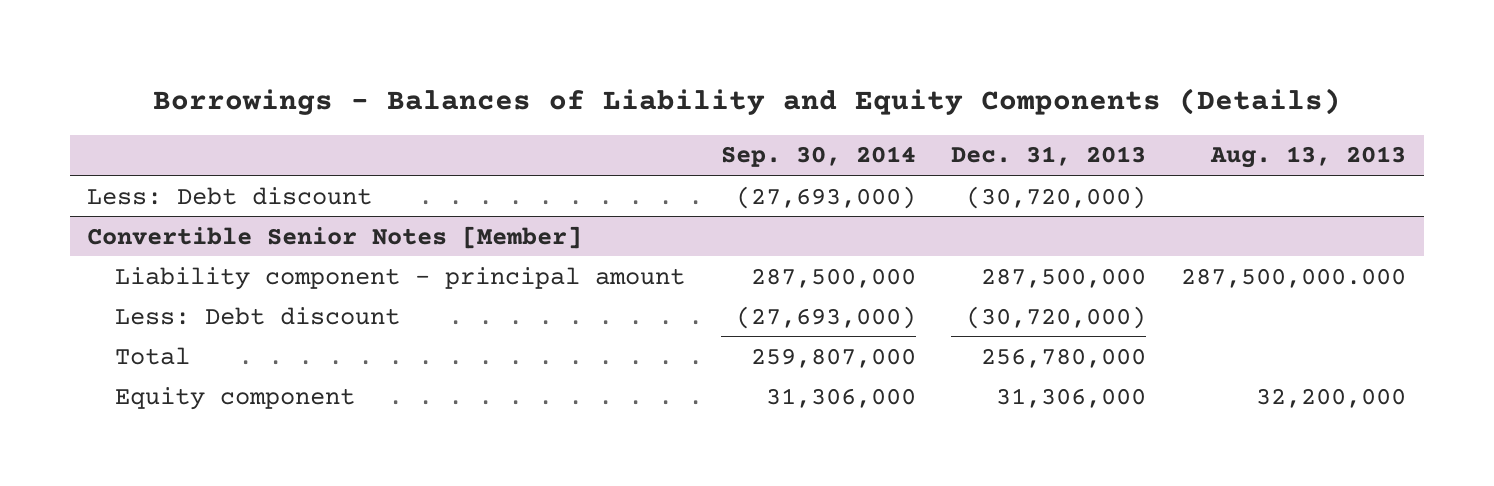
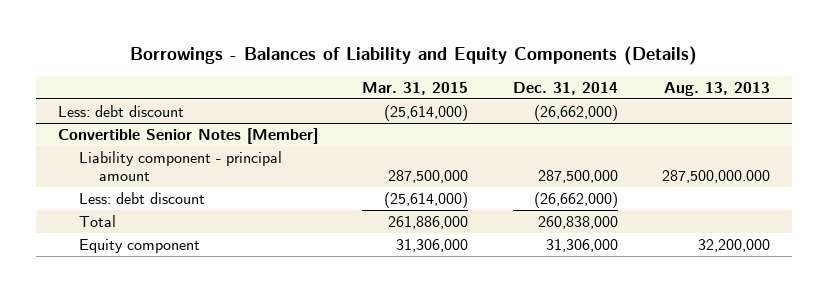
- | Sep. 30, 2014 | Dec. 31, 2013 | Aug. 13, 2013
+ | Mar. 31, 2015 | Dec. 31, 2014 | Aug. 13, 2013
- Less: Debt discount | (27,693,000) | (30,720,000) |
+ Less: debt discount | (25,614,000) | (26,662,000) |
@ Convertible Senior Notes [Member]
- Less: Debt discount | (27,693,000) | (30,720,000) |
+ Less: debt discount | (25,614,000) | (26,662,000) |

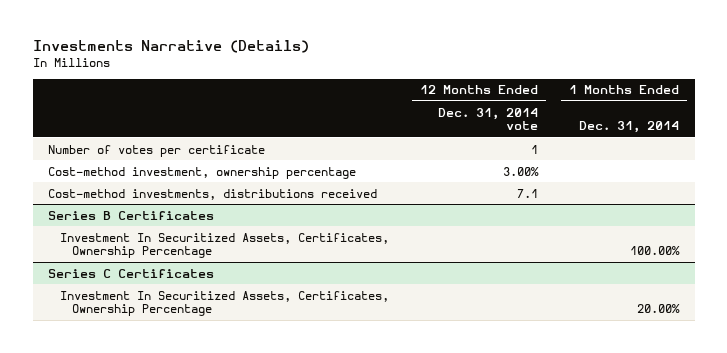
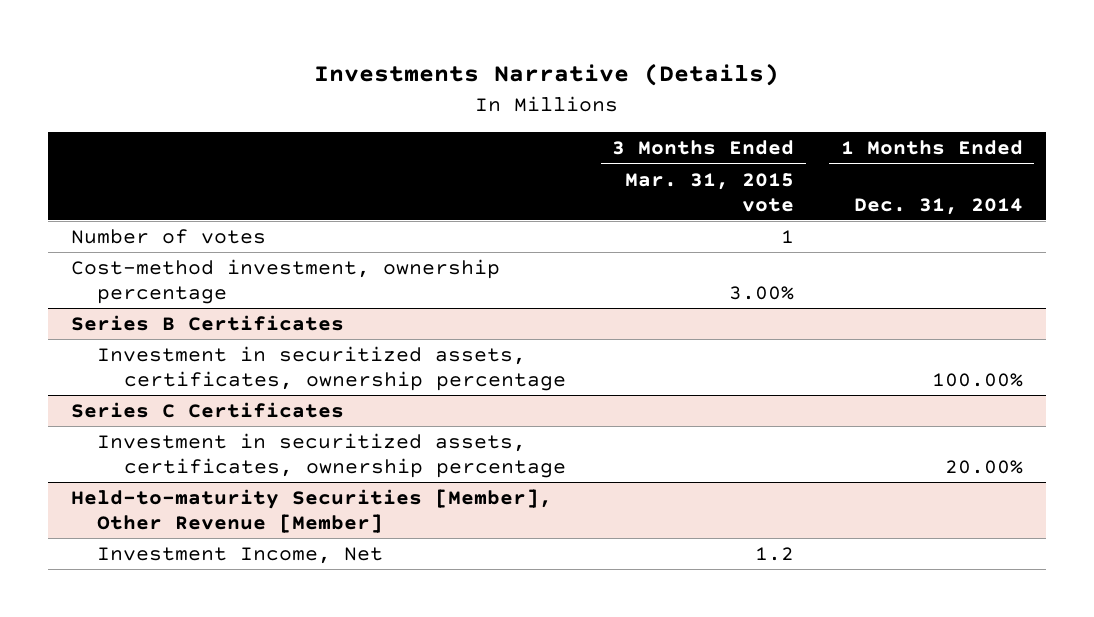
- | 12 Months Ended Dec. 31, 2014 vote | 1 Months Ended Dec. 31, 2014
+ | 3 Months Ended Mar. 31, 2015 vote | 1 Months Ended Dec. 31, 2014
- Number of votes per certificate | 1 |
+ Number of votes | 1 |
- Cost-method investments, distributions received | 7.1 |
@ Series B Certificates
- Investment In Securitized Assets, Certificates, Ownership Percentage | | 100.00%
+ Investment in securitized assets, certificates, ownership percentage | | 100.00%
@ Series C Certificates
- Investment In Securitized Assets, Certificates, Ownership Percentage | | 20.00%
+ Investment in securitized assets, certificates, ownership percentage | | 20.00%
+ Held-to-maturity Securities [Member], Other Revenue [Member]
+ Investment Income, Net | 1.2 |

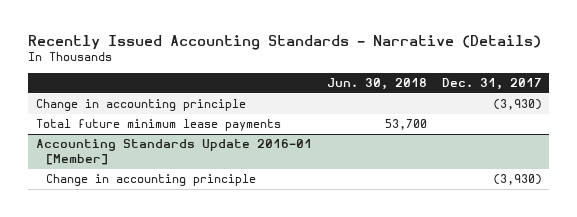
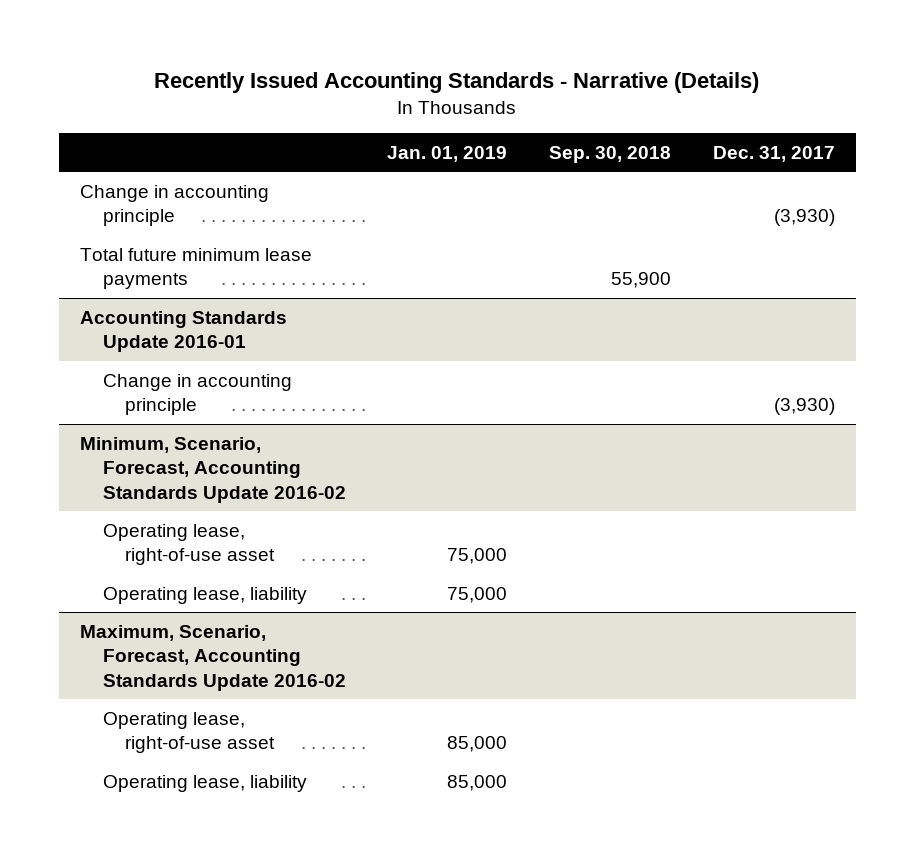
- | Jun. 30, 2018 | Dec. 31, 2017
+ | Jan. 01, 2019 | Sep. 30, 2018 | Dec. 31, 2017
- Accounting Standards Update 2016-01 [Member]
+ Accounting Standards Update 2016-01
+ Minimum, Scenario, Forecast, Accounting Standards Update 2016-02
+ Operating lease, right-of-use asset | 75,000 | |
+ Operating lease, liability | 75,000 | |
+ Maximum, Scenario, Forecast, Accounting Standards Update 2016-02
+ Operating lease, right-of-use asset | 85,000 | |
+ Operating lease, liability | 85,000 | |

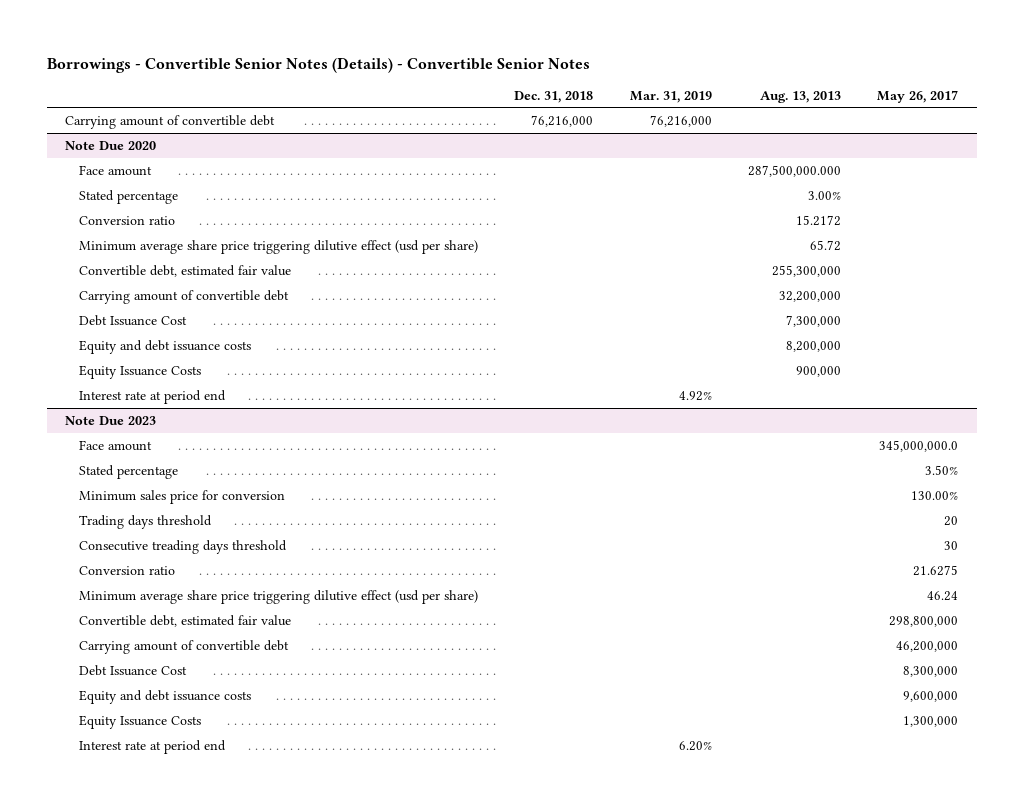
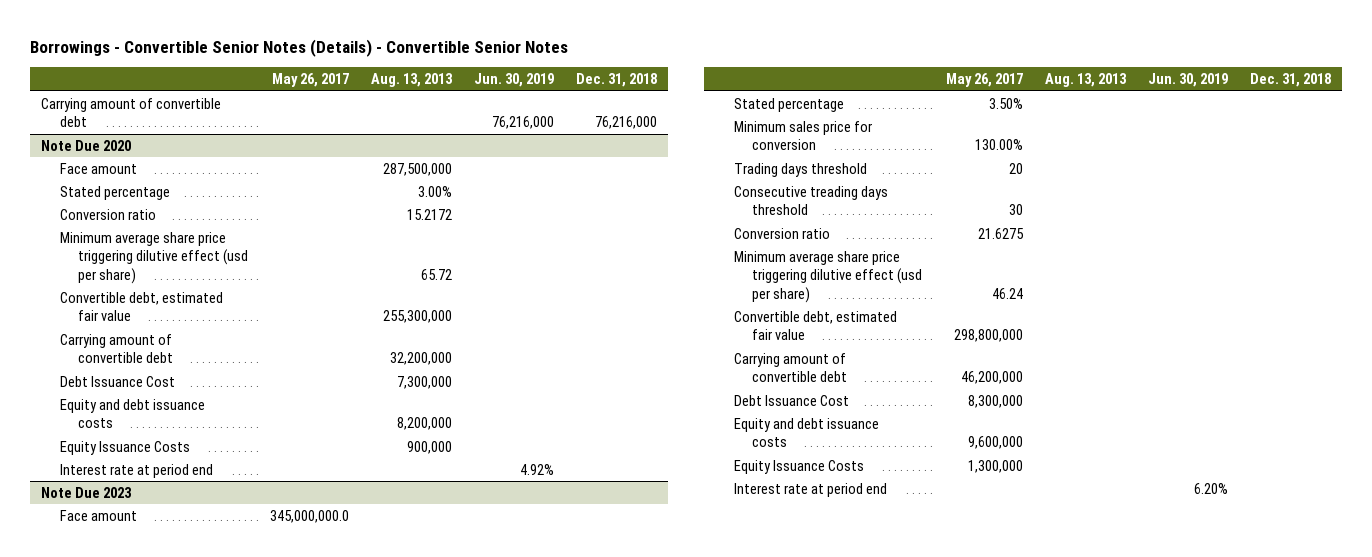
- | Dec. 31, 2018 | Mar. 31, 2019 | Aug. 13, 2013 | May 26, 2017
+ | May 26, 2017 | Aug. 13, 2013 | Jun. 30, 2019 | Dec. 31, 2018
@ Note Due 2020
- Face amount | | | 287,500,000.000 |
+ Face amount | | 287,500,000 | |

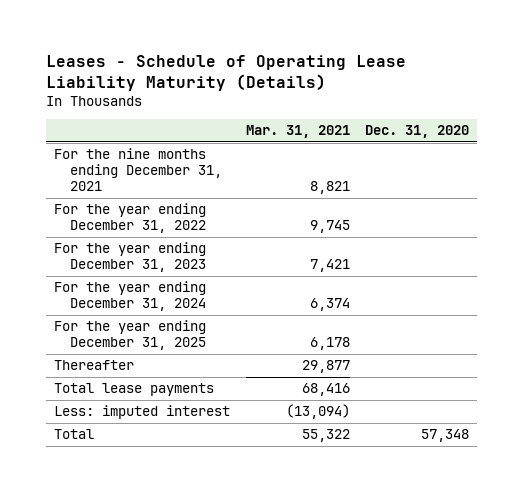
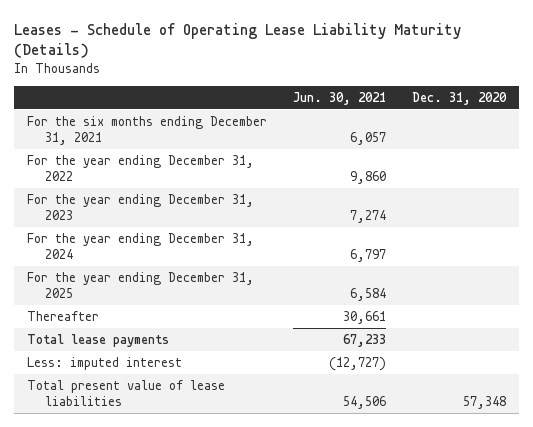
- | Mar. 31, 2021 | Dec. 31, 2020
+ | Jun. 30, 2021 | Dec. 31, 2020
- For the nine months ending December 31, 2021 | 8,821 |
+ For the six months ending December 31, 2021 | 6,057 |
- Total | 55,322 | 57,348
+ Total present value of lease liabilities | 54,506 | 57,348

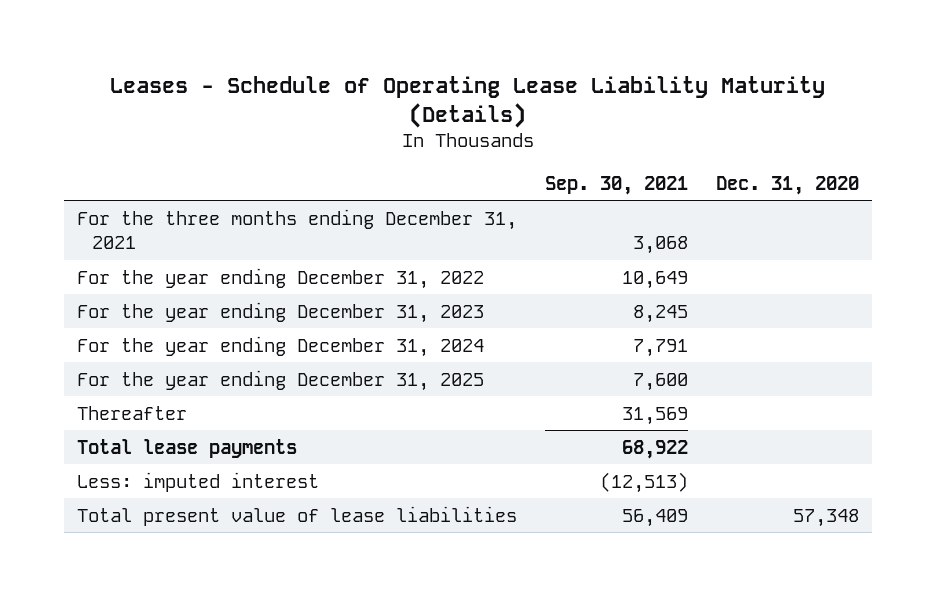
- | Jun. 30, 2021 | Dec. 31, 2020
+ | Sep. 30, 2021 | Dec. 31, 2020
- For the six months ending December 31, 2021 | 6,057 |
+ For the three months ending December 31, 2021 | 3,068 |

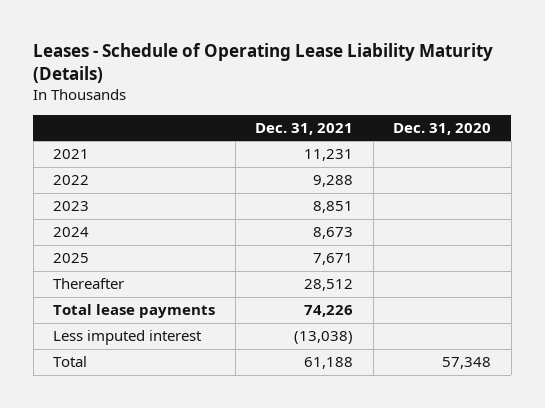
- | Sep. 30, 2021 | Dec. 31, 2020
+ | Dec. 31, 2021 | Dec. 31, 2020
- For the three months ending December 31, 2021 | 3,068 |
- For the year ending December 31, 2022 | 10,649 |
- For the year ending December 31, 2023 | 8,245 |
- For the year ending December 31, 2024 | 7,791 |
- For the year ending December 31, 2025 | 7,600 |
+ 2021 | 11,231 |
+ 2022 | 9,288 |
+ 2023 | 8,851 |
+ 2024 | 8,673 |
+ 2025 | 7,671 |
- Less: imputed interest | (12,513) |
- Total present value of lease liabilities | 56,409 | 57,348
+ Less imputed interest | (13,038) |
+ Total | 61,188 | 57,348

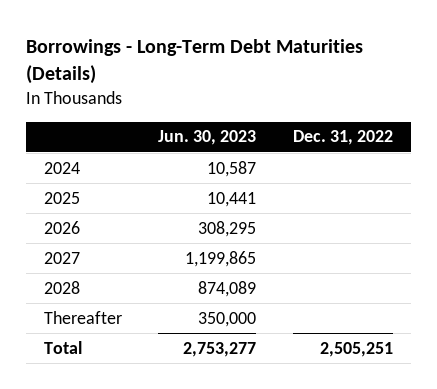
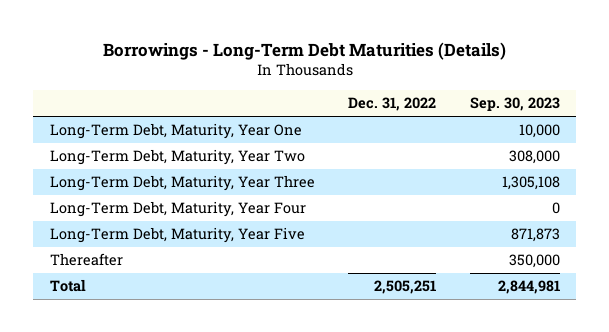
- | Jun. 30, 2023 | Dec. 31, 2022
+ | Dec. 31, 2022 | Sep. 30, 2023
- 2024 | 10,587 |
- 2025 | 10,441 |
- 2026 | 308,295 |
- 2027 | 1,199,865 |
- 2028 | 874,089 |
+ Long-Term Debt, Maturity, Year One | | 10,000
+ Long-Term Debt, Maturity, Year Two | | 308,000
+ Long-Term Debt, Maturity, Year Three | | 1,305,108
+ Long-Term Debt, Maturity, Year Four | | 0
+ Long-Term Debt, Maturity, Year Five | | 871,873

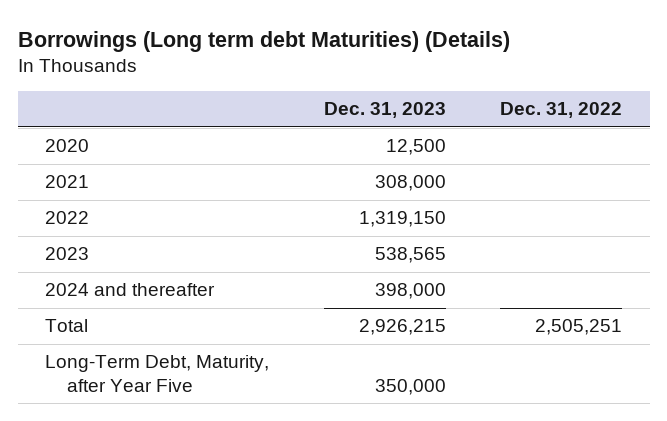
- Borrowings - Long-Term Debt Maturities (Details)
+ Borrowings (Long term debt Maturities) (Details)
- | Dec. 31, 2022 | Sep. 30, 2023
+ | Dec. 31, 2023 | Dec. 31, 2022
- Long-Term Debt, Maturity, Year One | | 10,000
- Long-Term Debt, Maturity, Year Two | | 308,000
- Long-Term Debt, Maturity, Year Three | | 1,305,108
- Long-Term Debt, Maturity, Year Four | | 0
- Long-Term Debt, Maturity, Year Five | | 871,873
- Thereafter | | 350,000
+ 2020 | 12,500 |
+ 2021 | 308,000 |
+ 2022 | 1,319,150 |
+ 2023 | 538,565 |
+ 2024 and thereafter | 398,000 |
+ Long-Term Debt, Maturity, after Year Five | 350,000 |

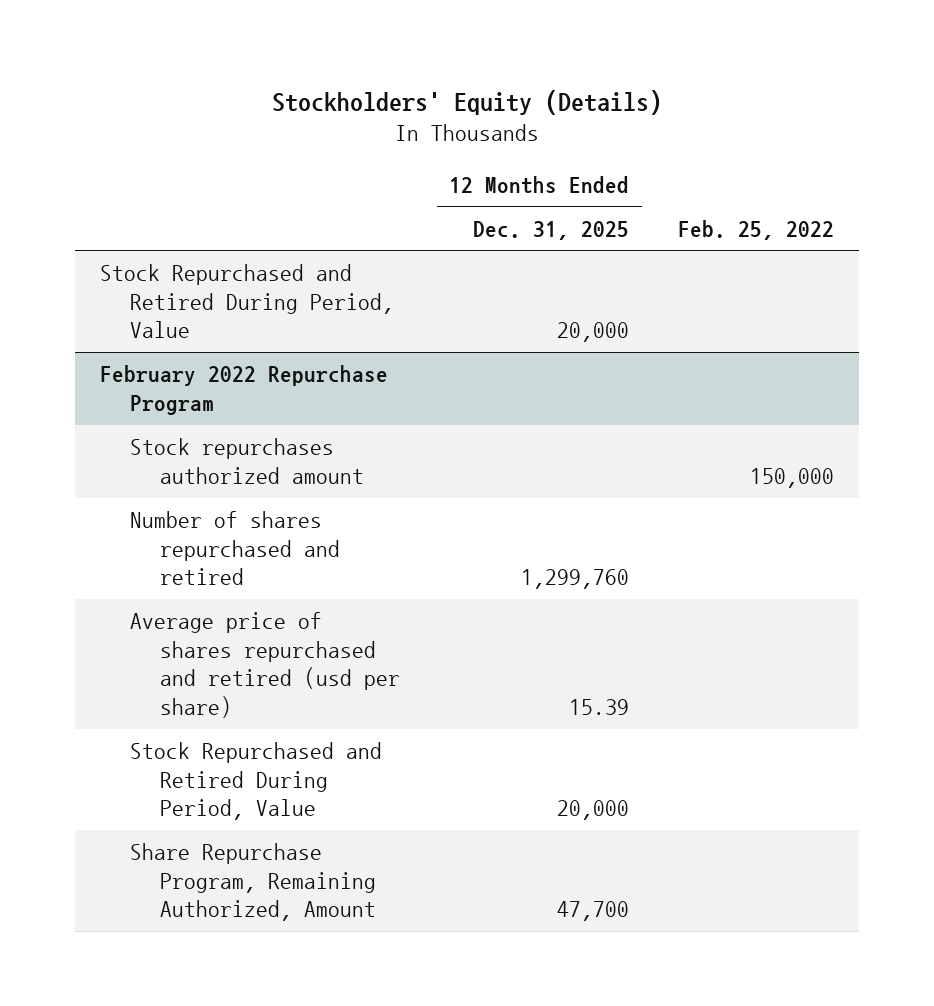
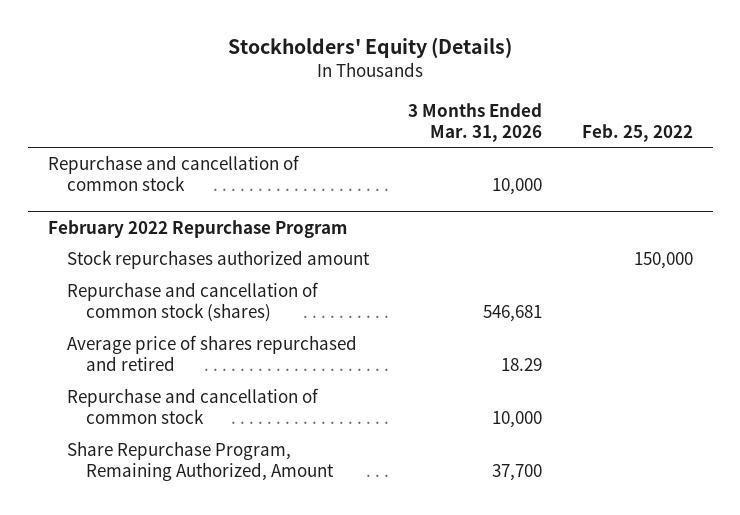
- | 12 Months Ended Dec. 31, 2025 | Feb. 25, 2022
+ | 3 Months Ended Mar. 31, 2026 | Feb. 25, 2022
- Stock Repurchased and Retired During Period, Value | 20,000 |
+ Repurchase and cancellation of common stock | 10,000 |
@ February 2022 Repurchase Program
- Number of shares repurchased and retired | 1,299,760 |
- Average price of shares repurchased and retired (usd per share) | 15.39 |
- Stock Repurchased and Retired During Period, Value | 20,000 |
+ Repurchase and cancellation of common stock (shares) | 546,681 |
+ Average price of shares repurchased and retired | 18.29 |
+ Repurchase and cancellation of common stock | 10,000 |

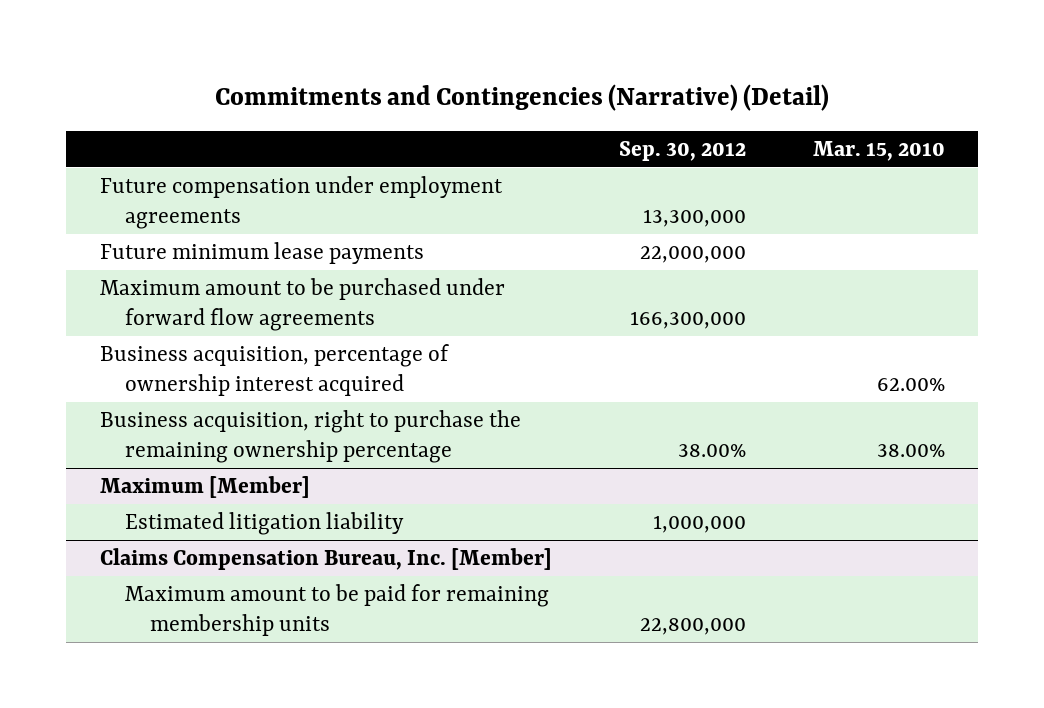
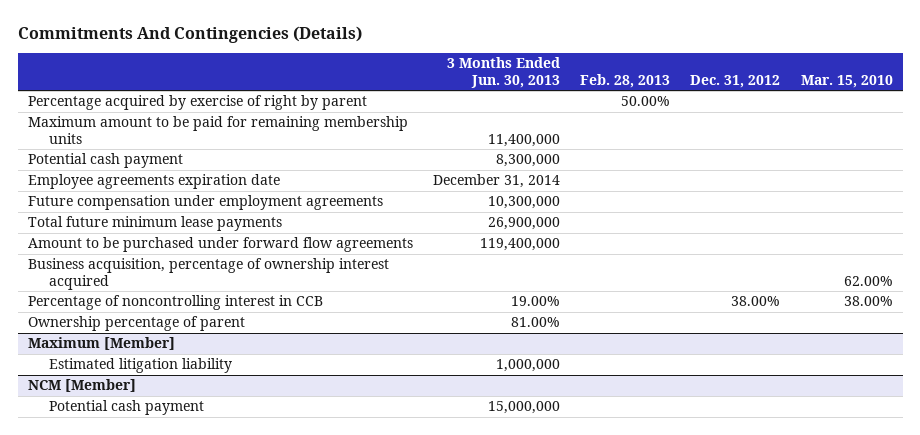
- Commitments and Contingencies (Narrative) (Detail)
+ Commitments And Contingencies (Details)
- | Sep. 30, 2012 | Mar. 15, 2010
+ | 3 Months Ended Jun. 30, 2013 | Feb. 28, 2013 | Dec. 31, 2012 | Mar. 15, 2010
+ Percentage acquired by exercise of right by parent | | 50.00% | |
+ Maximum amount to be paid for remaining membership units | 11,400,000 | | |
+ Potential cash payment | 8,300,000 | | |
+ Employee agreements expiration date | December 31, 2014 | | |
- Future minimum lease payments | 22,000,000 |
- Maximum amount to be purchased under forward flow agreements | 166,300,000 |
+ Total future minimum lease payments | 26,900,000 | | |
+ Amount to be purchased under forward flow agreements | 119,400,000 | | |
- Business acquisition, right to purchase the remaining ownership percentage | 38.00% | 38.00%
+ Percentage of noncontrolling interest in CCB | 19.00% | | 38.00% | 38.00%
+ Ownership percentage of parent | 81.00% | | |
- Claims Compensation Bureau, Inc. [Member]
- Maximum amount to be paid for remaining membership units | 22,800,000 |
+ NCM [Member]
+ Potential cash payment | 15,000,000 | | |

